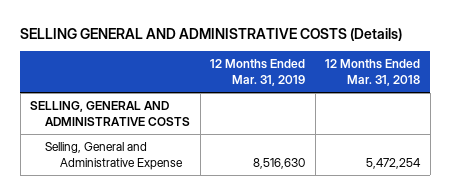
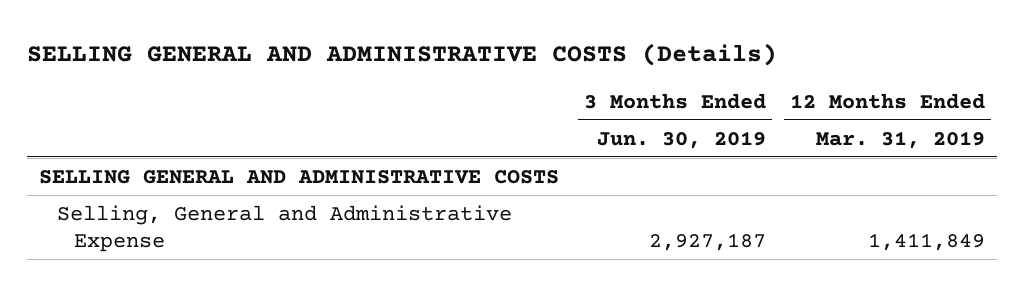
- | 12 Months Ended Mar. 31, 2019 | 12 Months Ended Mar. 31, 2018
+ | 3 Months Ended Jun. 30, 2019 | 12 Months Ended Mar. 31, 2019
- SELLING, GENERAL AND ADMINISTRATIVE COSTS
- Selling, General and Administrative Expense | 8,516,630 | 5,472,254
+ SELLING GENERAL AND ADMINISTRATIVE COSTS
+ Selling, General and Administrative Expense | 2,927,187 | 1,411,849

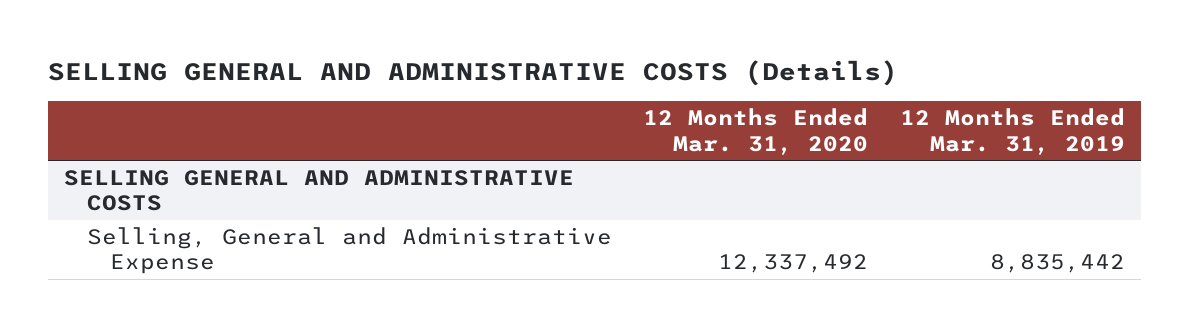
- | 3 Months Ended Jun. 30, 2019 | 12 Months Ended Mar. 31, 2019
+ | 12 Months Ended Mar. 31, 2020 | 12 Months Ended Mar. 31, 2019
- Selling, General and Administrative Expense | 2,927,187 | 1,411,849
+ Selling, General and Administrative Expense | 12,337,492 | 8,835,442

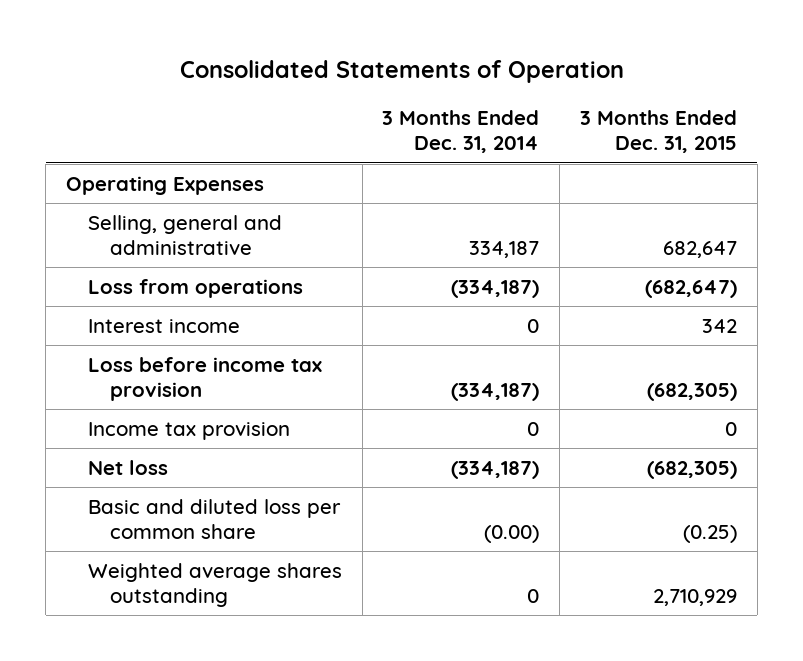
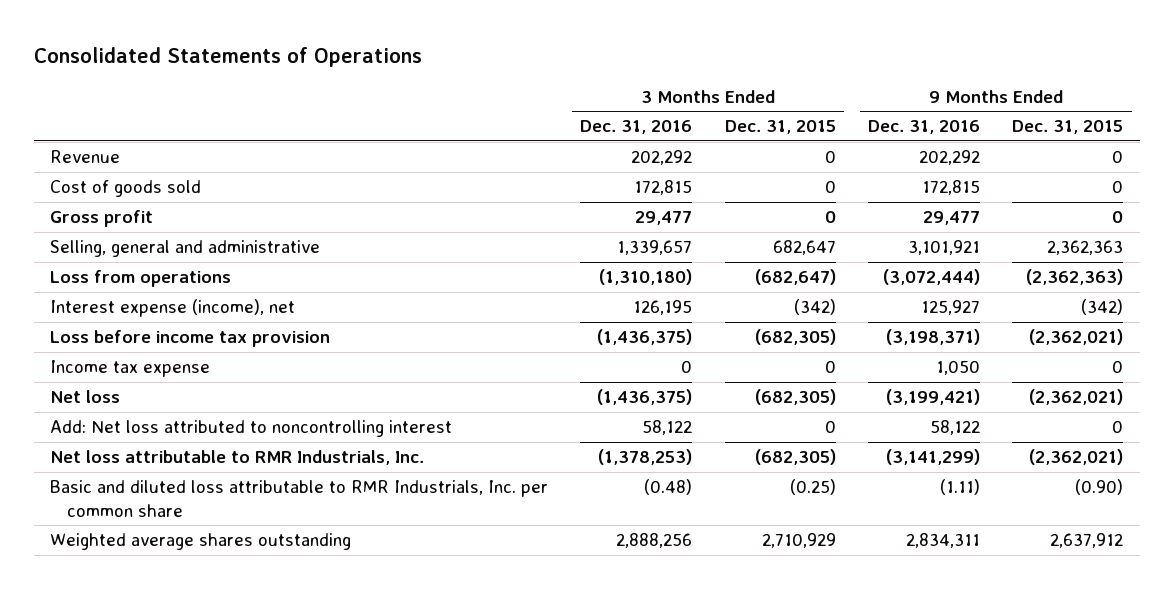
- Consolidated Statements of Operation
+ Consolidated Statements of Operations
- | 3 Months Ended Dec. 31, 2014 | 3 Months Ended Dec. 31, 2015
+ | 3 Months Ended Dec. 31, 2016 | 3 Months Ended Dec. 31, 2015 | 9 Months Ended Dec. 31, 2016 | 9 Months Ended Dec. 31, 2015
- Operating Expenses
+ Revenue | 202,292 | 0 | 202,292 | 0
+ Cost of goods sold | 172,815 | 0 | 172,815 | 0
+ Gross profit | 29,477 | 0 | 29,477 | 0
- Interest income | 0 | 342
+ Interest expense (income), net | 126,195 | (342) | 125,927 | (342)
- Income tax provision | 0 | 0
+ Income tax expense | 0 | 0 | 1,050 | 0
- Basic and diluted loss per common share | (0.00) | (0.25)
+ Add: Net loss attributed to noncontrolling interest | 58,122 | 0 | 58,122 | 0
+ Net loss attributable to RMR Industrials, Inc. | (1,378,253) | (682,305) | (3,141,299) | (2,362,021)
+ Basic and diluted loss attributable to RMR Industrials, Inc. per common share | (0.48) | (0.25) | (1.11) | (0.90)

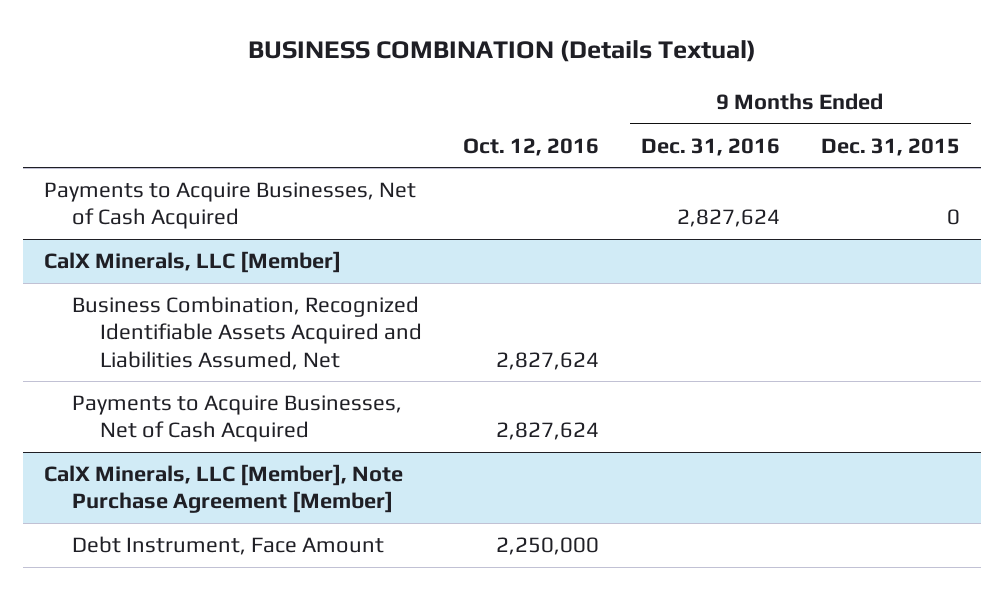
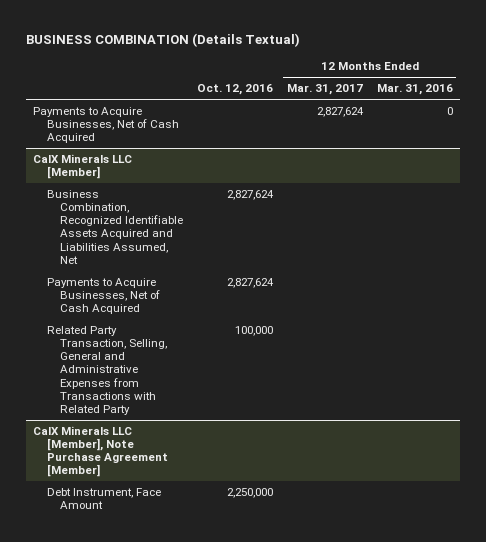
- | Oct. 12, 2016 | 9 Months Ended Dec. 31, 2016 | 9 Months Ended Dec. 31, 2015
+ | Oct. 12, 2016 | 12 Months Ended Mar. 31, 2017 | 12 Months Ended Mar. 31, 2016
- CalX Minerals, LLC [Member]
+ CalX Minerals LLC [Member]
- CalX Minerals, LLC [Member], Note Purchase Agreement [Member]
+ Related Party Transaction, Selling, General and Administrative Expenses from Transactions with Related Party | 100,000 | |
+ CalX Minerals LLC [Member], Note Purchase Agreement [Member]

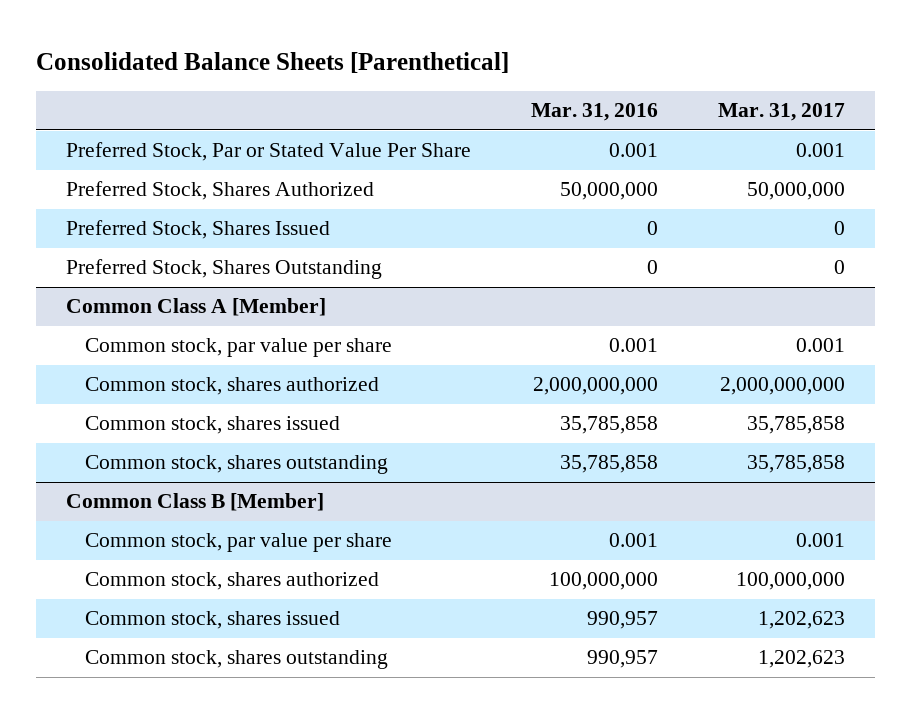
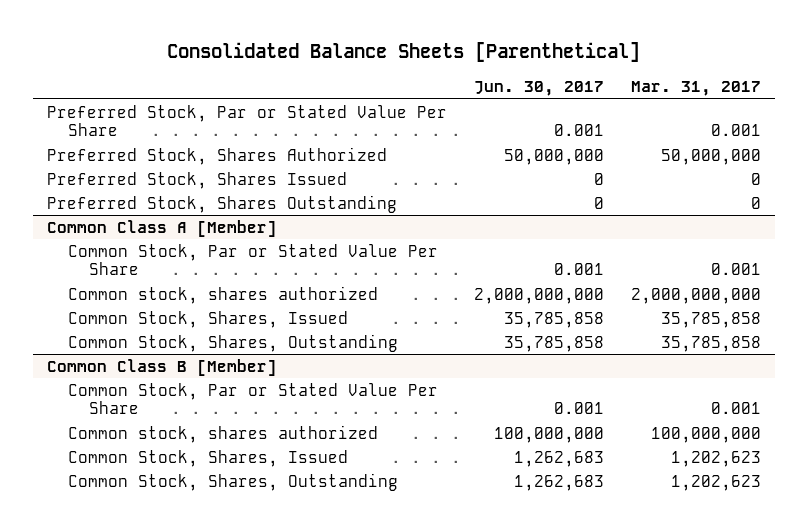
- | Mar. 31, 2016 | Mar. 31, 2017
+ | Jun. 30, 2017 | Mar. 31, 2017
@ Common Class A [Member]
- Common stock, par value per share | 0.001 | 0.001
+ Common Stock, Par or Stated Value Per Share | 0.001 | 0.001
- Common stock, shares issued | 35,785,858 | 35,785,858
- Common stock, shares outstanding | 35,785,858 | 35,785,858
+ Common Stock, Shares, Issued | 35,785,858 | 35,785,858
+ Common Stock, Shares, Outstanding | 35,785,858 | 35,785,858
@ Common Class B [Member]
- Common stock, par value per share | 0.001 | 0.001
+ Common Stock, Par or Stated Value Per Share | 0.001 | 0.001
- Common stock, shares issued | 990,957 | 1,202,623
- Common stock, shares outstanding | 990,957 | 1,202,623
+ Common Stock, Shares, Issued | 1,262,683 | 1,202,623
+ Common Stock, Shares, Outstanding | 1,262,683 | 1,202,623

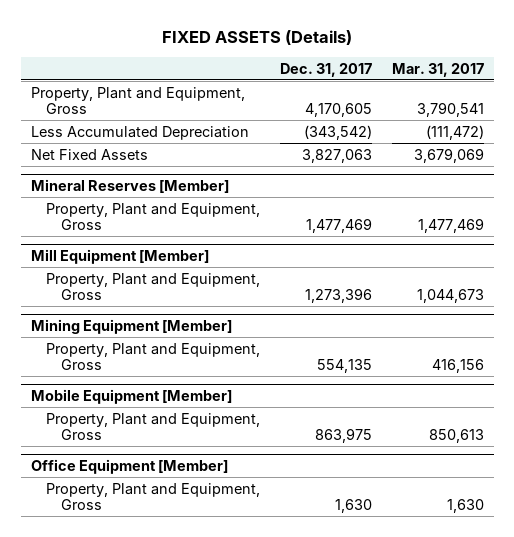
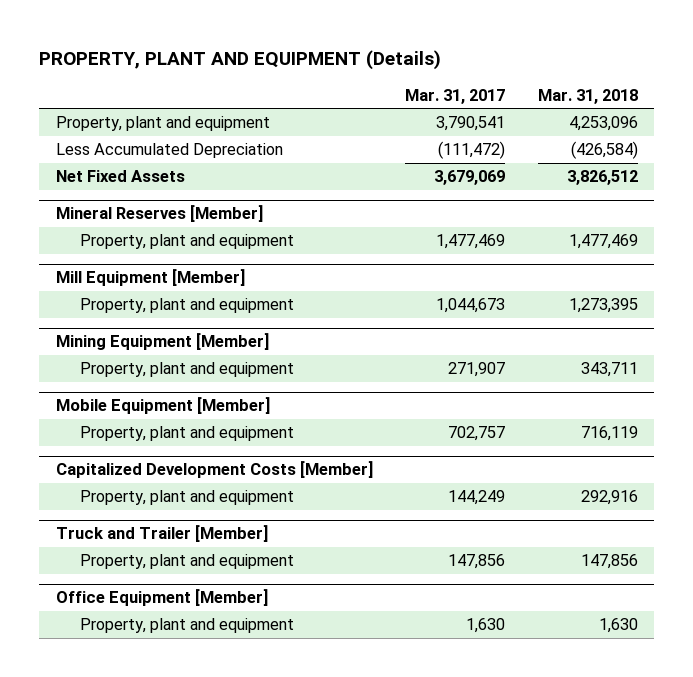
- FIXED ASSETS (Details)
+ PROPERTY, PLANT AND EQUIPMENT (Details)
- | Dec. 31, 2017 | Mar. 31, 2017
+ | Mar. 31, 2017 | Mar. 31, 2018
- Property, Plant and Equipment, Gross | 4,170,605 | 3,790,541
+ Property, plant and equipment | 3,790,541 | 4,253,096
@ Mineral Reserves [Member]
- Property, Plant and Equipment, Gross | 1,477,469 | 1,477,469
+ Property, plant and equipment | 1,477,469 | 1,477,469
@ Mill Equipment [Member]
- Property, Plant and Equipment, Gross | 1,273,396 | 1,044,673
+ Property, plant and equipment | 1,044,673 | 1,273,395
@ Mining Equipment [Member]
- Property, Plant and Equipment, Gross | 554,135 | 416,156
+ Property, plant and equipment | 271,907 | 343,711
@ Mobile Equipment [Member]
- Property, Plant and Equipment, Gross | 863,975 | 850,613
+ Property, plant and equipment | 702,757 | 716,119
+ Capitalized Development Costs [Member]
+ Property, plant and equipment | 144,249 | 292,916
+ Truck and Trailer [Member]
+ Property, plant and equipment | 147,856 | 147,856
@ Office Equipment [Member]
- Property, Plant and Equipment, Gross | 1,630 | 1,630
+ Property, plant and equipment | 1,630 | 1,630

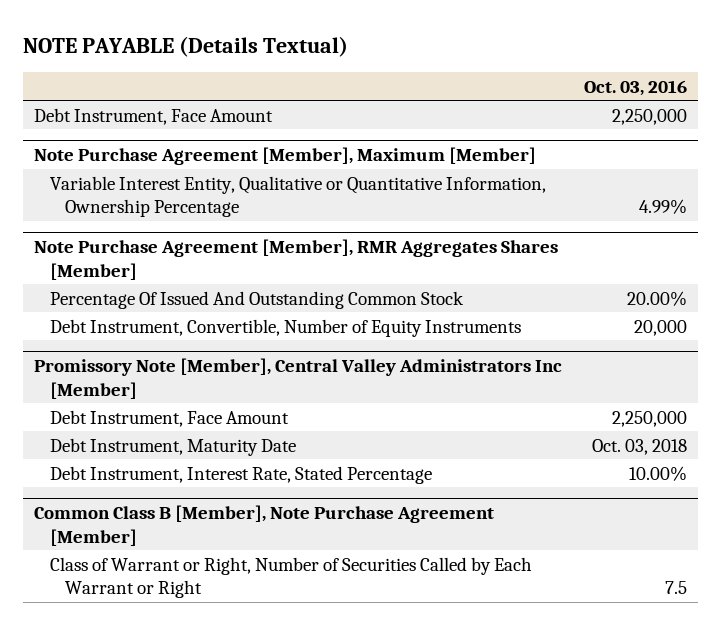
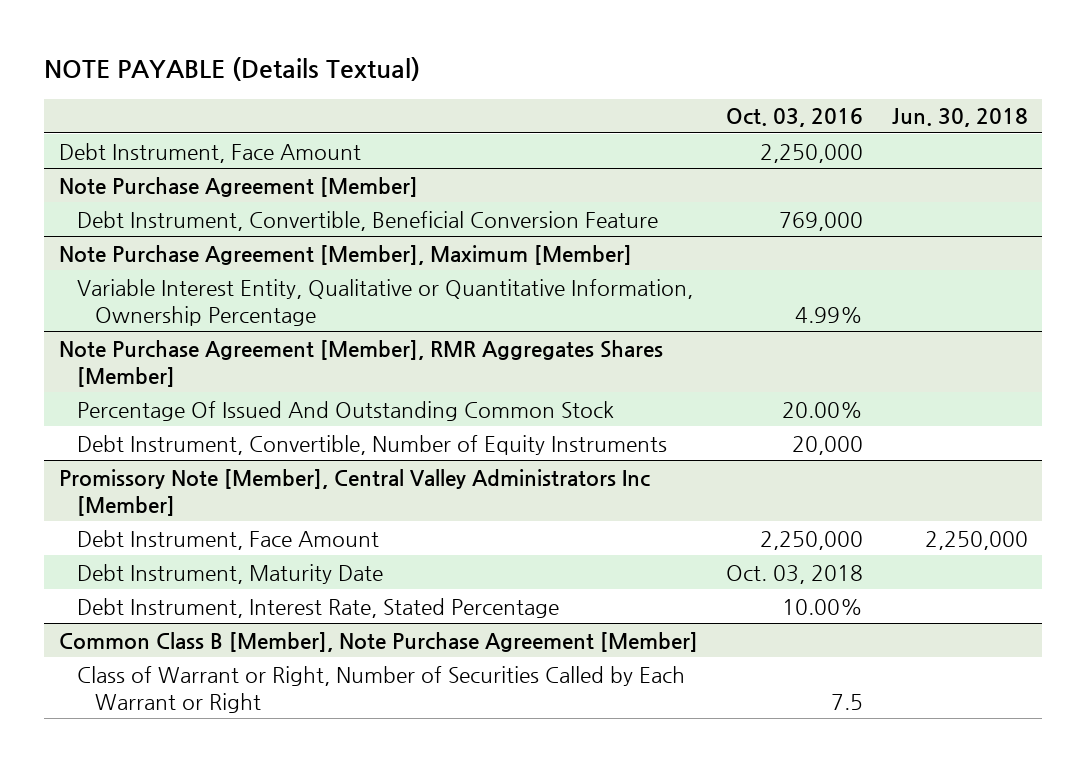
- | Oct. 03, 2016
+ | Oct. 03, 2016 | Jun. 30, 2018
+ Note Purchase Agreement [Member]
+ Debt Instrument, Convertible, Beneficial Conversion Feature | 769,000 |

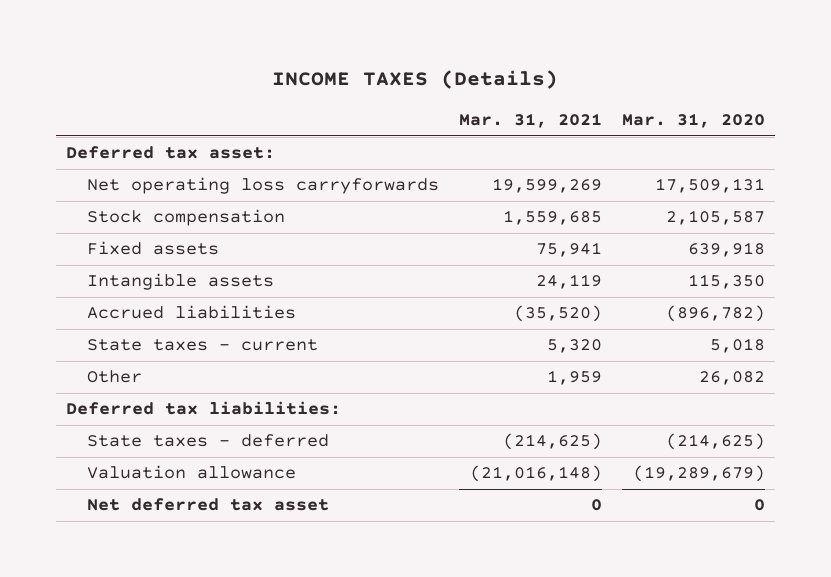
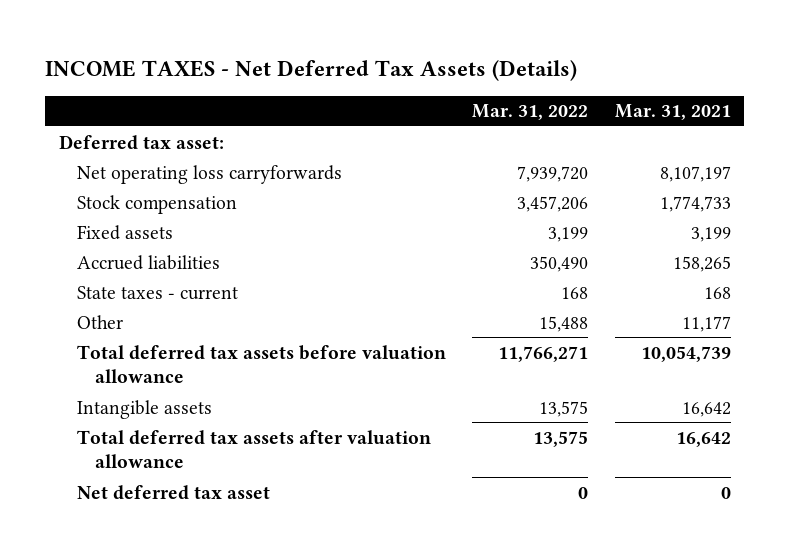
- INCOME TAXES (Details)
+ INCOME TAXES - Net Deferred Tax Assets (Details)
- | Mar. 31, 2021 | Mar. 31, 2020
+ | Mar. 31, 2022 | Mar. 31, 2021
- Net operating loss carryforwards | 19,599,269 | 17,509,131
- Stock compensation | 1,559,685 | 2,105,587
- Fixed assets | 75,941 | 639,918
- Intangible assets | 24,119 | 115,350
- Accrued liabilities | (35,520) | (896,782)
- State taxes - current | 5,320 | 5,018
- Other | 1,959 | 26,082
- Deferred tax liabilities:
- State taxes - deferred | (214,625) | (214,625)
- Valuation allowance | (21,016,148) | (19,289,679)
+ Net operating loss carryforwards | 7,939,720 | 8,107,197
+ Stock compensation | 3,457,206 | 1,774,733
+ Fixed assets | 3,199 | 3,199
+ Accrued liabilities | 350,490 | 158,265
+ State taxes - current | 168 | 168
+ Other | 15,488 | 11,177
+ Total deferred tax assets before valuation allowance | 11,766,271 | 10,054,739
+ Intangible assets | 13,575 | 16,642
+ Total deferred tax assets after valuation allowance | 13,575 | 16,642

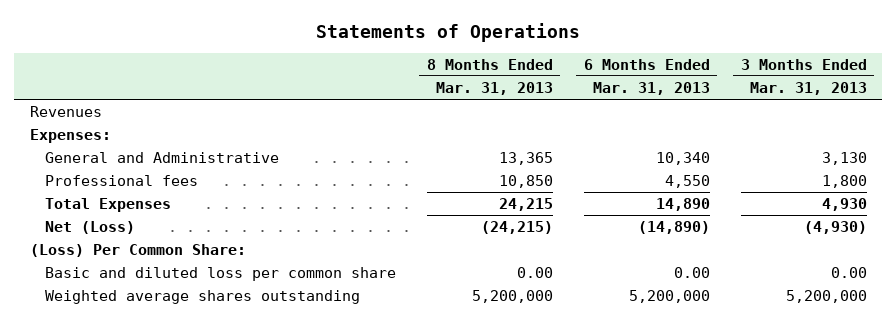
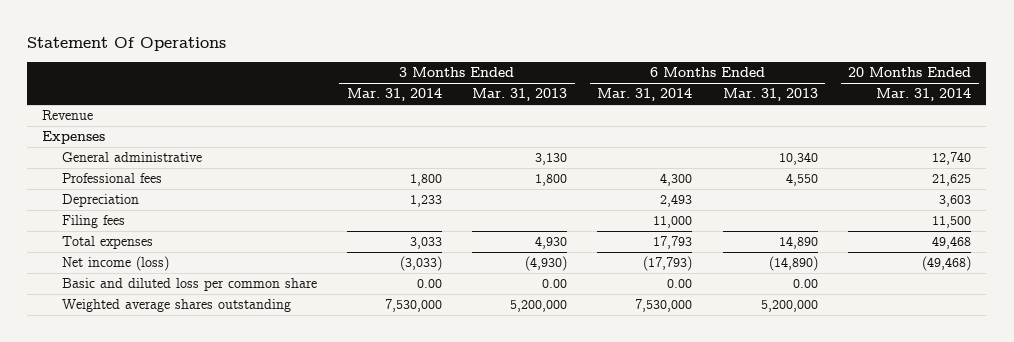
- Statements of Operations
+ Statement Of Operations
- | 8 Months Ended Mar. 31, 2013 | 6 Months Ended Mar. 31, 2013 | 3 Months Ended Mar. 31, 2013
+ | 3 Months Ended Mar. 31, 2014 | 3 Months Ended Mar. 31, 2013 | 6 Months Ended Mar. 31, 2014 | 6 Months Ended Mar. 31, 2013 | 20 Months Ended Mar. 31, 2014
- Revenues
- Expenses:
- General and Administrative | 13,365 | 10,340 | 3,130
+ Revenue
+ Expenses
+ General administrative | | 3,130 | | 10,340 | 12,740
- Total Expenses | 24,215 | 14,890 | 4,930
- Net (Loss) | (24,215) | (14,890) | (4,930)
- (Loss) Per Common Share:
+ Depreciation | 1,233 | | 2,493 | | 3,603
+ Filing fees | | | 11,000 | | 11,500
+ Total expenses | 3,033 | 4,930 | 17,793 | 14,890 | 49,468
+ Net income (loss) | (3,033) | (4,930) | (17,793) | (14,890) | (49,468)

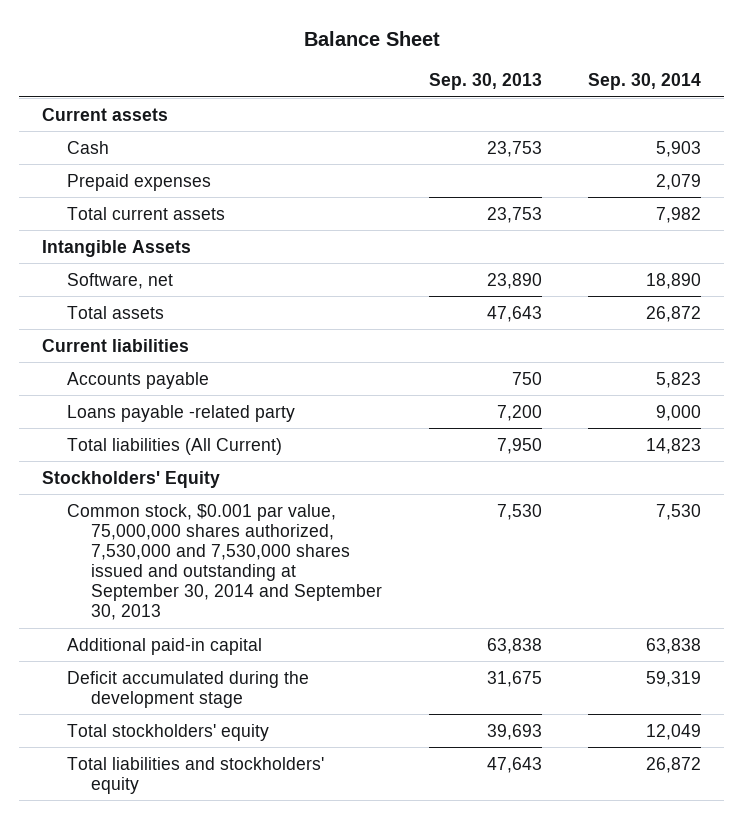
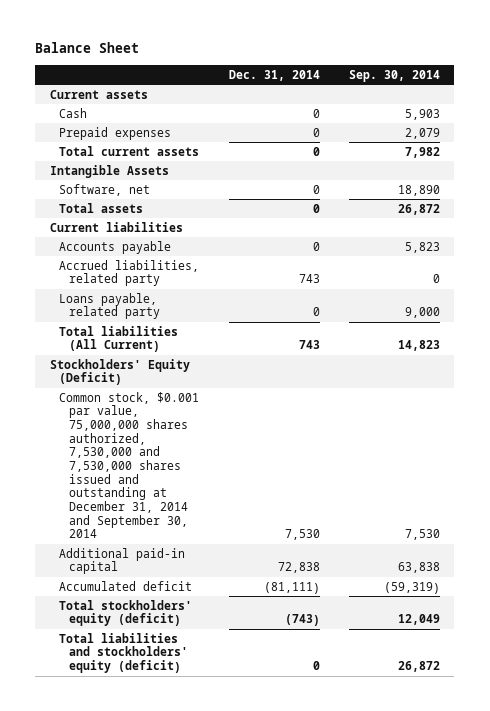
- | Sep. 30, 2013 | Sep. 30, 2014
+ | Dec. 31, 2014 | Sep. 30, 2014
- Loans payable -related party | 7,200 | 9,000
+ Accrued liabilities, related party | 743 | 0
+ Loans payable, related party | 0 | 9,000
- Stockholders' Equity
- Common stock, $0.001 par value, 75,000,000 shares authorized, 7,530,000 and 7,530,000 shares issued and outstanding at September 30, 2014 and September 30, 2013 | 7,530 | 7,530
+ Stockholders' Equity (Deficit)
+ Common stock, $0.001 par value, 75,000,000 shares authorized, 7,530,000 and 7,530,000 shares issued and outstanding at December 31, 2014 and September 30, 2014 | 7,530 | 7,530
- Deficit accumulated during the development stage | 31,675 | 59,319
- Total stockholders' equity | 39,693 | 12,049
- Total liabilities and stockholders' equity | 47,643 | 26,872
+ Accumulated deficit | (81,111) | (59,319)
+ Total stockholders' equity (deficit) | (743) | 12,049
+ Total liabilities and stockholders' equity (deficit) | 0 | 26,872

